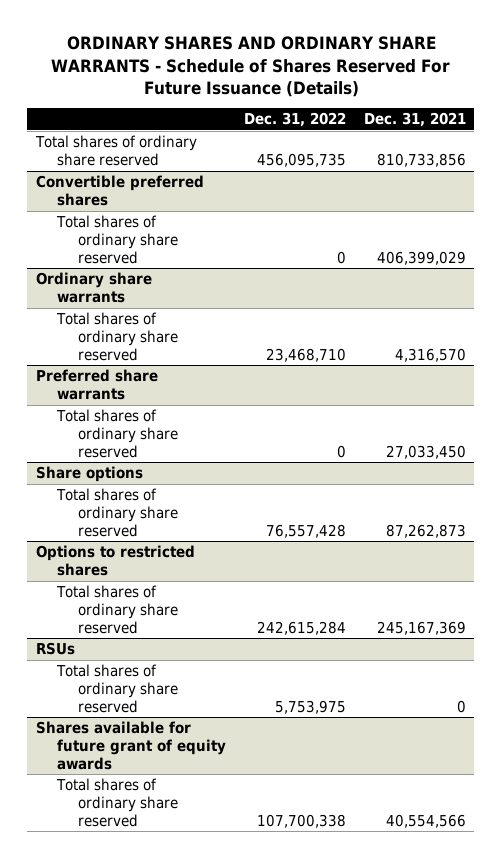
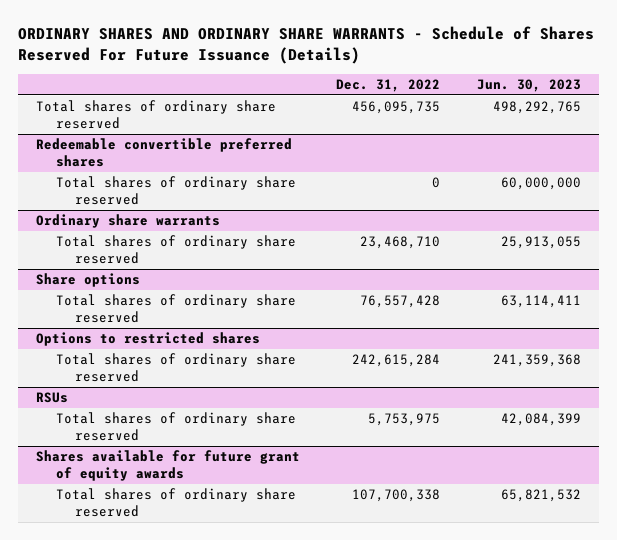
- | Dec. 31, 2022 | Dec. 31, 2021
+ | Dec. 31, 2022 | Jun. 30, 2023
- Convertible preferred shares
+ Redeemable convertible preferred shares
- Preferred share warrants
- Total shares of ordinary share reserved | 0 | 27,033,450

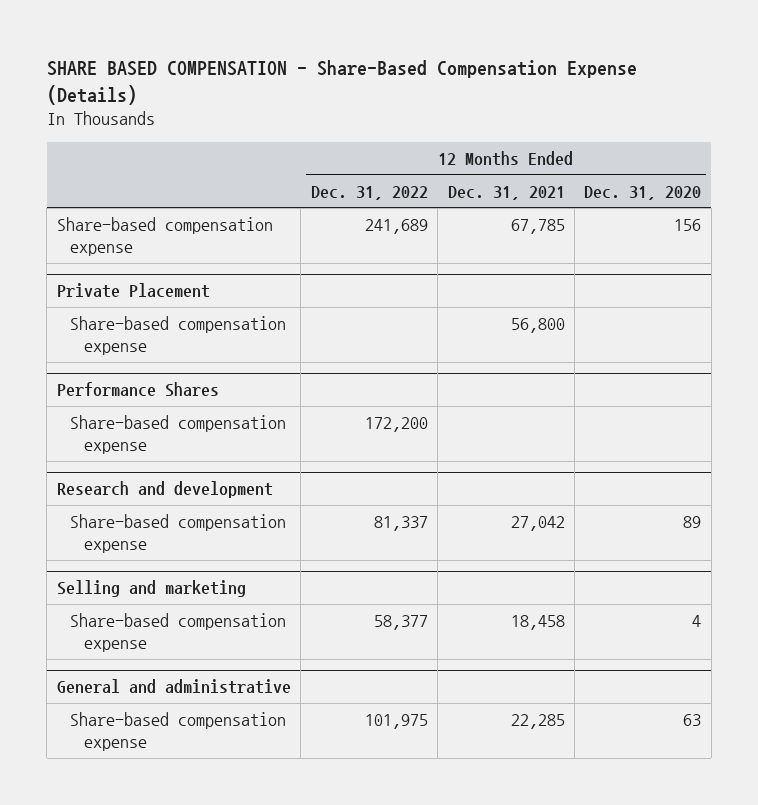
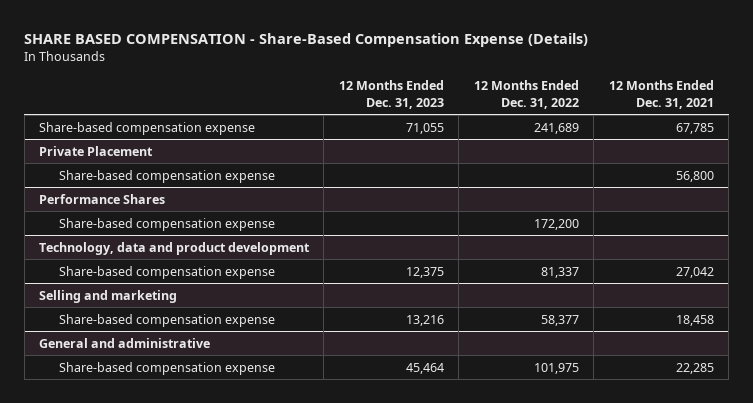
- | 12 Months Ended Dec. 31, 2022 | 12 Months Ended Dec. 31, 2021 | 12 Months Ended Dec. 31, 2020
+ | 12 Months Ended Dec. 31, 2023 | 12 Months Ended Dec. 31, 2022 | 12 Months Ended Dec. 31, 2021
- Research and development
+ Technology, data and product development

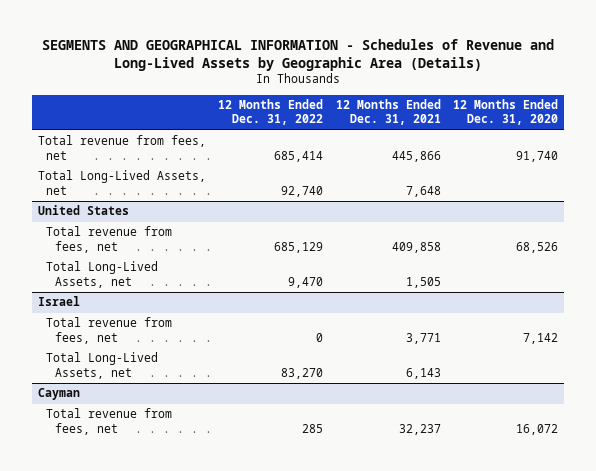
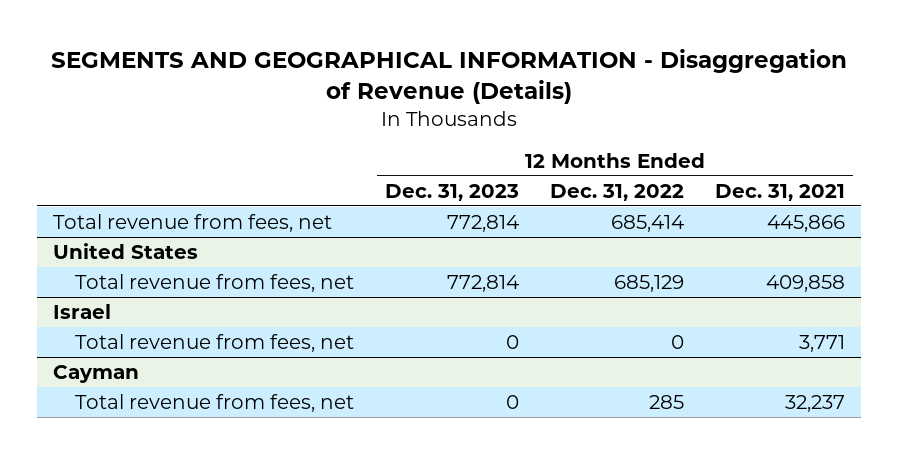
- SEGMENTS AND GEOGRAPHICAL INFORMATION - Schedules of Revenue and Long-Lived Assets by Geographic Area (Details)
+ SEGMENTS AND GEOGRAPHICAL INFORMATION - Disaggregation of Revenue (Details)
- | 12 Months Ended Dec. 31, 2022 | 12 Months Ended Dec. 31, 2021 | 12 Months Ended Dec. 31, 2020
+ | 12 Months Ended Dec. 31, 2023 | 12 Months Ended Dec. 31, 2022 | 12 Months Ended Dec. 31, 2021
- Total Long-Lived Assets, net | 92,740 | 7,648 |
@ United States
- Total Long-Lived Assets, net | 9,470 | 1,505 |
@ Israel
- Total Long-Lived Assets, net | 83,270 | 6,143 |

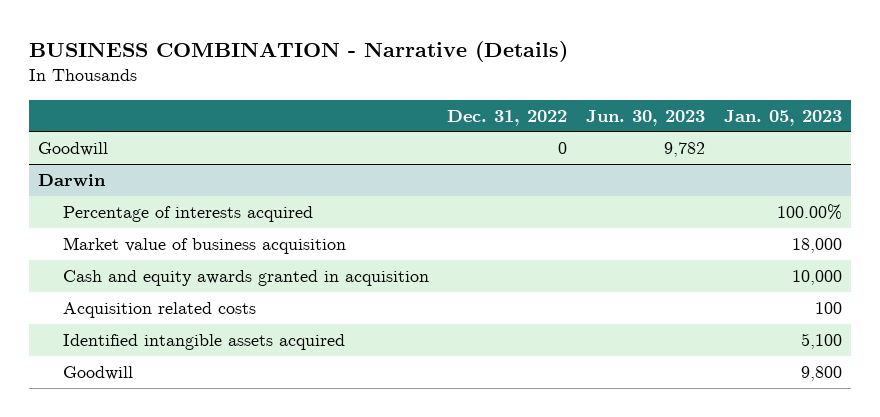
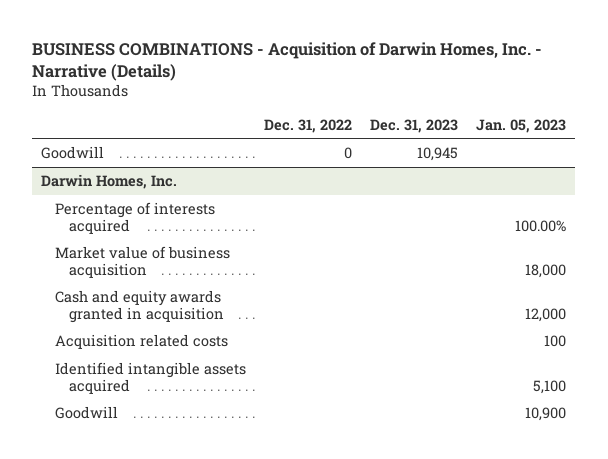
- BUSINESS COMBINATION - Narrative (Details)
+ BUSINESS COMBINATIONS - Acquisition of Darwin Homes, Inc. - Narrative (Details)
- | Dec. 31, 2022 | Jun. 30, 2023 | Jan. 05, 2023
+ | Dec. 31, 2022 | Dec. 31, 2023 | Jan. 05, 2023
- Darwin
+ Darwin Homes, Inc.
- Cash and equity awards granted in acquisition | | | 10,000
+ Cash and equity awards granted in acquisition | | | 12,000
- Goodwill | | | 9,800
+ Goodwill | | | 10,900

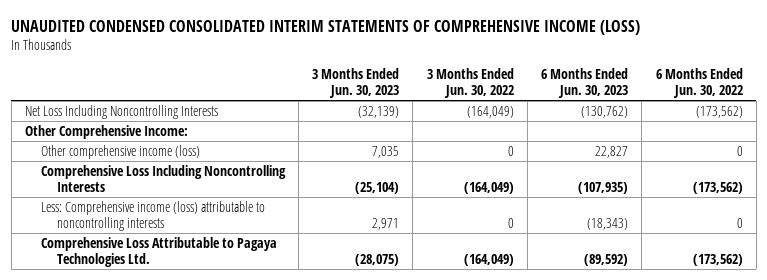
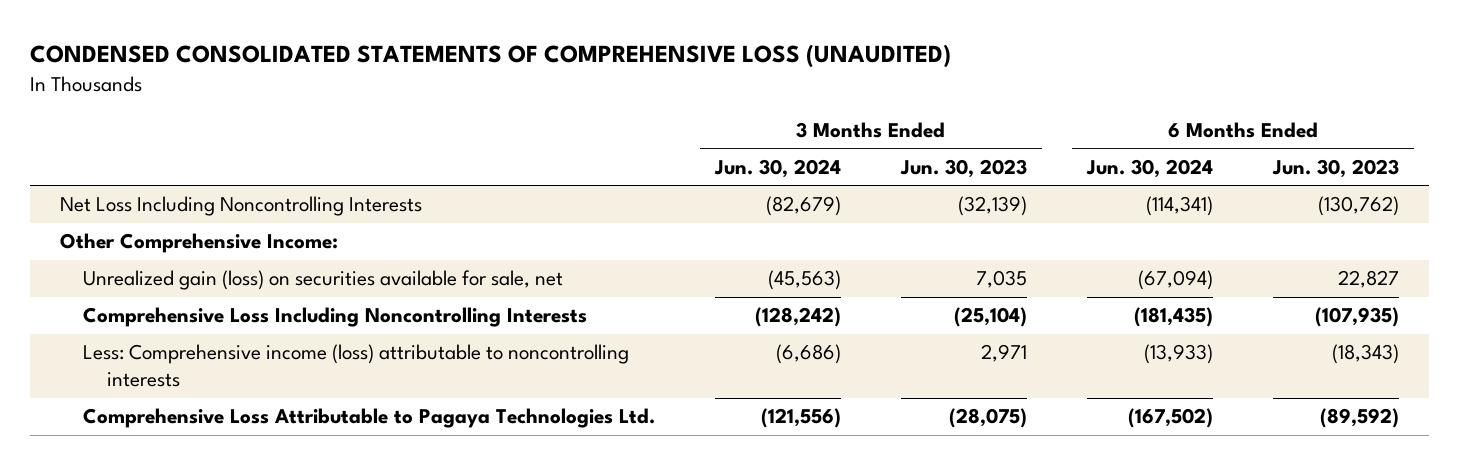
- UNAUDITED CONDENSED CONSOLIDATED INTERIM STATEMENTS OF COMPREHENSIVE INCOME (LOSS)
+ CONDENSED CONSOLIDATED STATEMENTS OF COMPREHENSIVE LOSS (UNAUDITED)
- | 3 Months Ended Jun. 30, 2023 | 3 Months Ended Jun. 30, 2022 | 6 Months Ended Jun. 30, 2023 | 6 Months Ended Jun. 30, 2022
+ | 3 Months Ended Jun. 30, 2024 | 3 Months Ended Jun. 30, 2023 | 6 Months Ended Jun. 30, 2024 | 6 Months Ended Jun. 30, 2023
- Other comprehensive income (loss) | 7,035 | 0 | 22,827 | 0
+ Unrealized gain (loss) on securities available for sale, net | (45,563) | 7,035 | (67,094) | 22,827

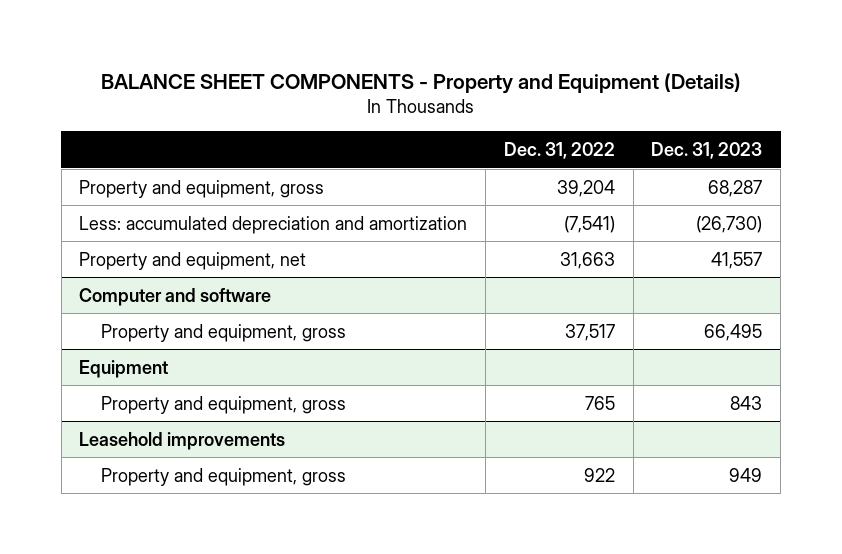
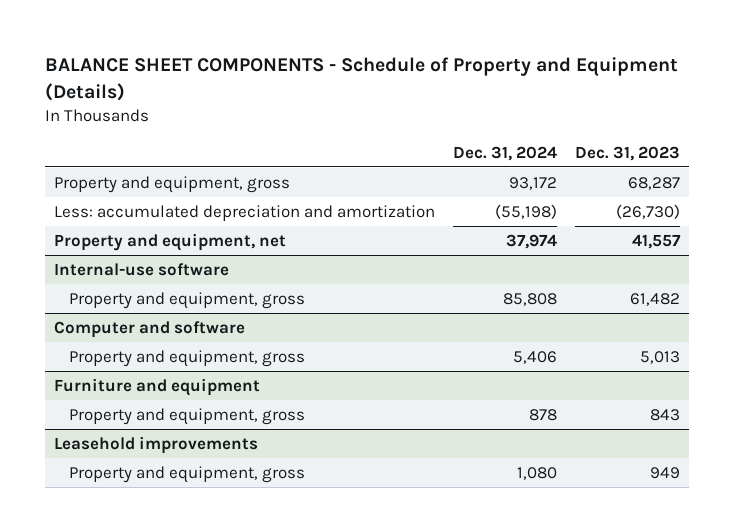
- BALANCE SHEET COMPONENTS - Property and Equipment (Details)
+ BALANCE SHEET COMPONENTS - Schedule of Property and Equipment (Details)
- | Dec. 31, 2022 | Dec. 31, 2023
+ | Dec. 31, 2024 | Dec. 31, 2023
+ Internal-use software
+ Property and equipment, gross | 85,808 | 61,482
@ Computer and software
- Property and equipment, gross | 37,517 | 66,495
- Equipment
@ Computer and software
+ Property and equipment, gross | 5,406 | 5,013
+ Furniture and equipment

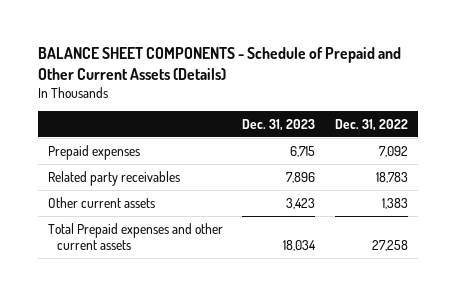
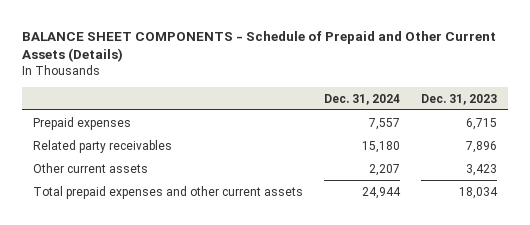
- | Dec. 31, 2023 | Dec. 31, 2022
+ | Dec. 31, 2024 | Dec. 31, 2023
- Total Prepaid expenses and other current assets | 18,034 | 27,258
+ Total prepaid expenses and other current assets | 24,944 | 18,034

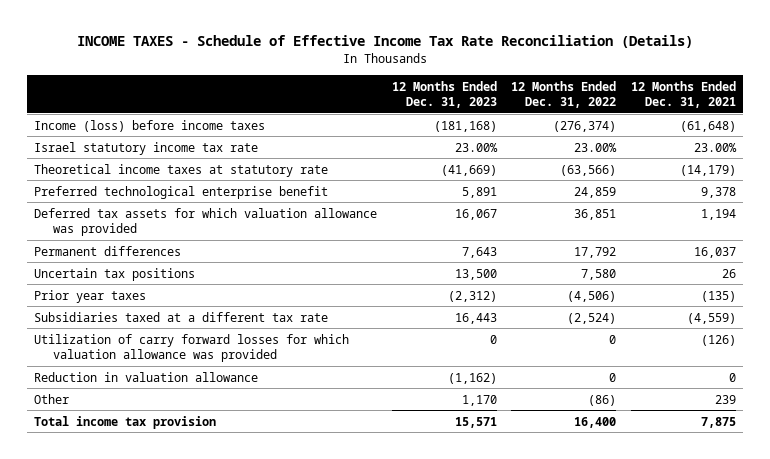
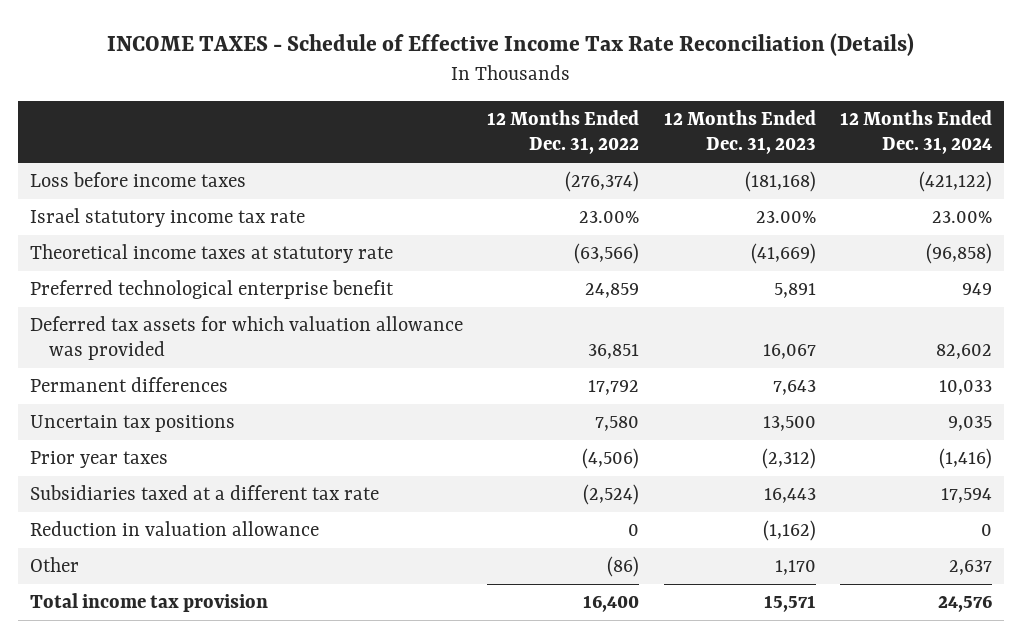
- | 12 Months Ended Dec. 31, 2023 | 12 Months Ended Dec. 31, 2022 | 12 Months Ended Dec. 31, 2021
+ | 12 Months Ended Dec. 31, 2022 | 12 Months Ended Dec. 31, 2023 | 12 Months Ended Dec. 31, 2024
- Income (loss) before income taxes | (181,168) | (276,374) | (61,648)
+ Loss before income taxes | (276,374) | (181,168) | (421,122)
- Utilization of carry forward losses for which valuation allowance was provided | 0 | 0 | (126)

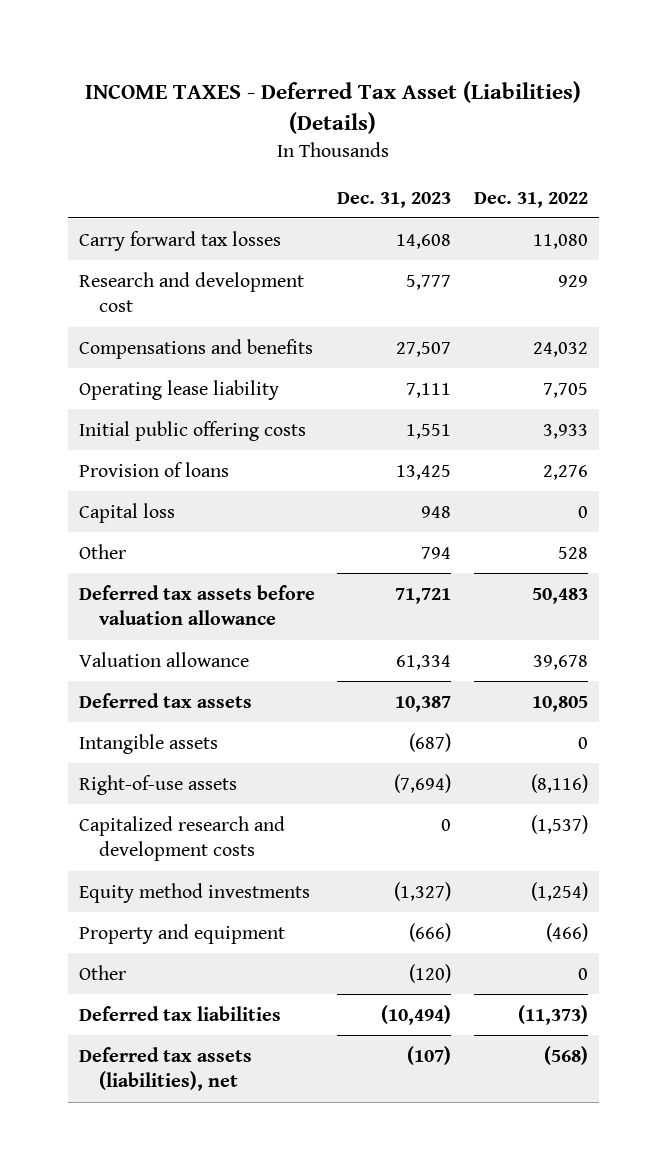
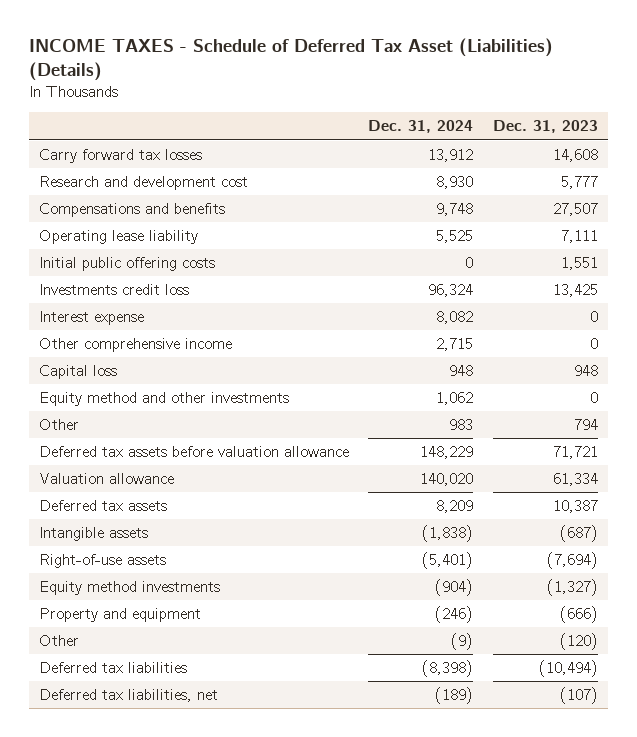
- INCOME TAXES - Deferred Tax Asset (Liabilities) (Details)
+ INCOME TAXES - Schedule of Deferred Tax Asset (Liabilities) (Details)
- | Dec. 31, 2023 | Dec. 31, 2022
+ | Dec. 31, 2024 | Dec. 31, 2023
- Provision of loans | 13,425 | 2,276
+ Investments credit loss | 96,324 | 13,425
+ Interest expense | 8,082 | 0
+ Other comprehensive income | 2,715 | 0
+ Equity method and other investments | 1,062 | 0
- Capitalized research and development costs | 0 | (1,537)
- Deferred tax assets (liabilities), net | (107) | (568)
+ Deferred tax liabilities, net | (189) | (107)

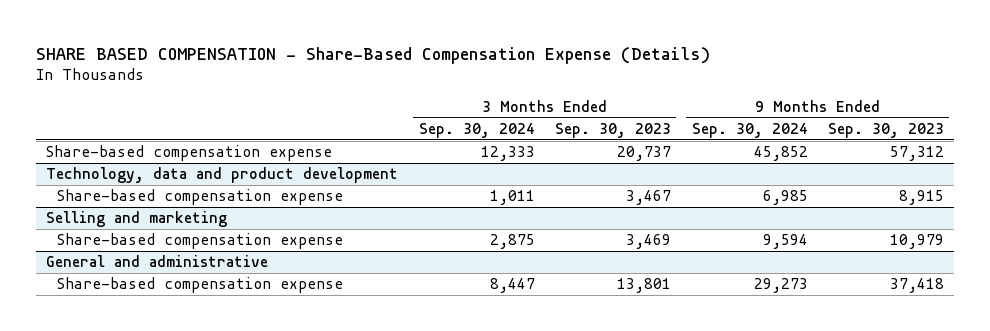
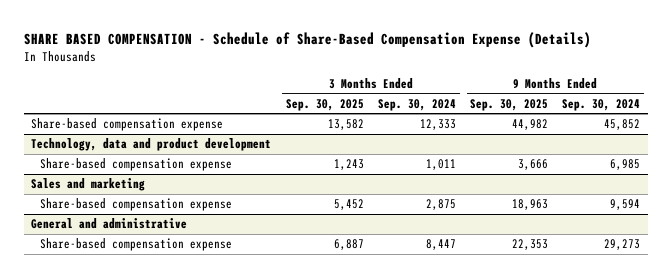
- SHARE BASED COMPENSATION - Share-Based Compensation Expense (Details)
+ SHARE BASED COMPENSATION - Schedule of Share-Based Compensation Expense (Details)
- | 3 Months Ended Sep. 30, 2024 | 3 Months Ended Sep. 30, 2023 | 9 Months Ended Sep. 30, 2024 | 9 Months Ended Sep. 30, 2023
+ | 3 Months Ended Sep. 30, 2025 | 3 Months Ended Sep. 30, 2024 | 9 Months Ended Sep. 30, 2025 | 9 Months Ended Sep. 30, 2024
- Selling and marketing
+ Sales and marketing

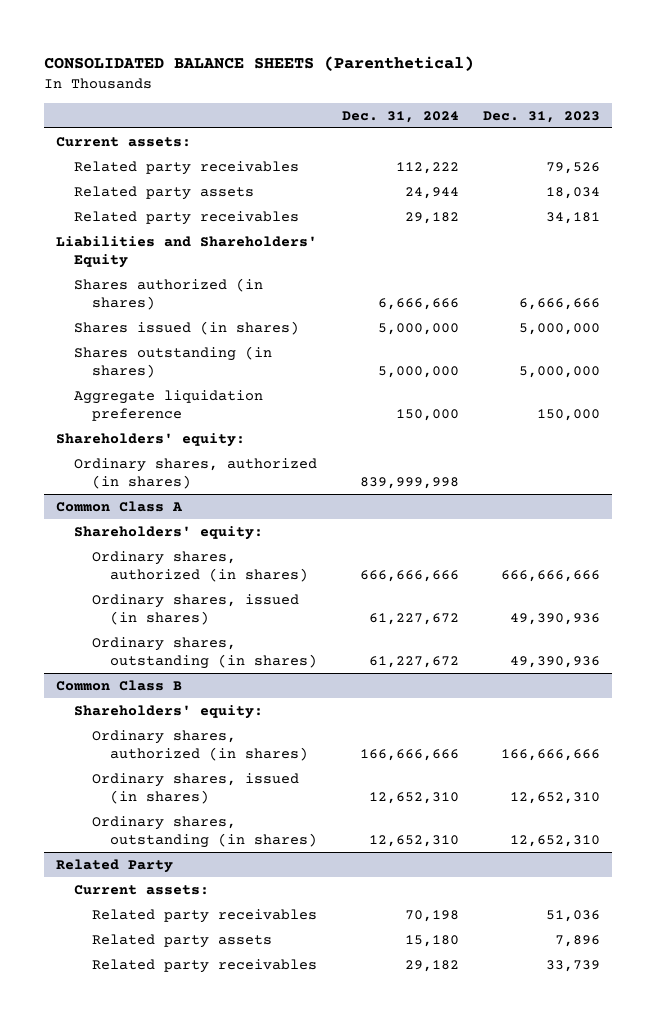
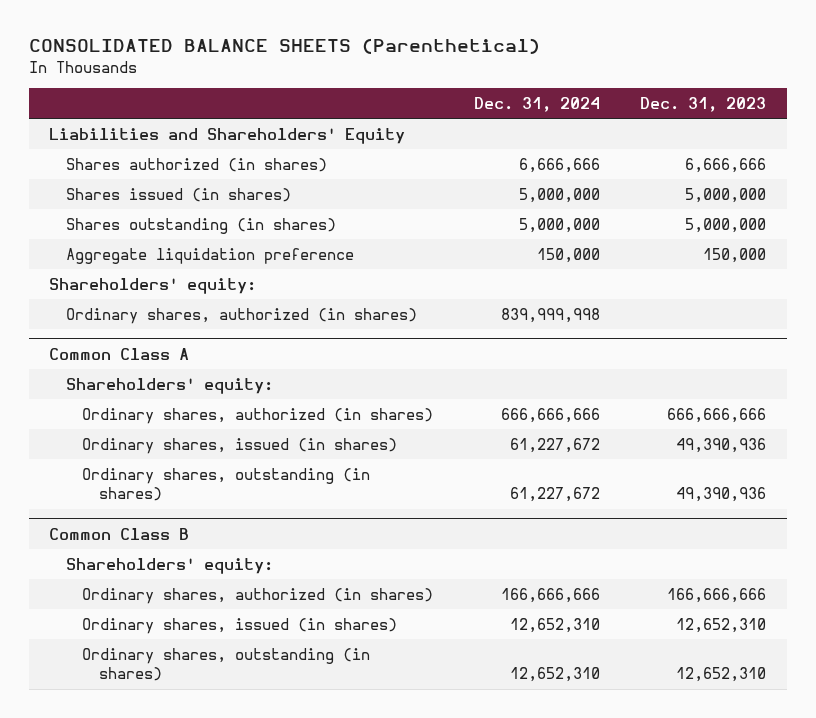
- Current assets:
- Related party receivables | 112,222 | 79,526
- Related party assets | 24,944 | 18,034
- Related party receivables | 29,182 | 34,181
- Related Party
- Current assets:
- Related party receivables | 70,198 | 51,036
- Related party assets | 15,180 | 7,896
- Related party receivables | 29,182 | 33,739

